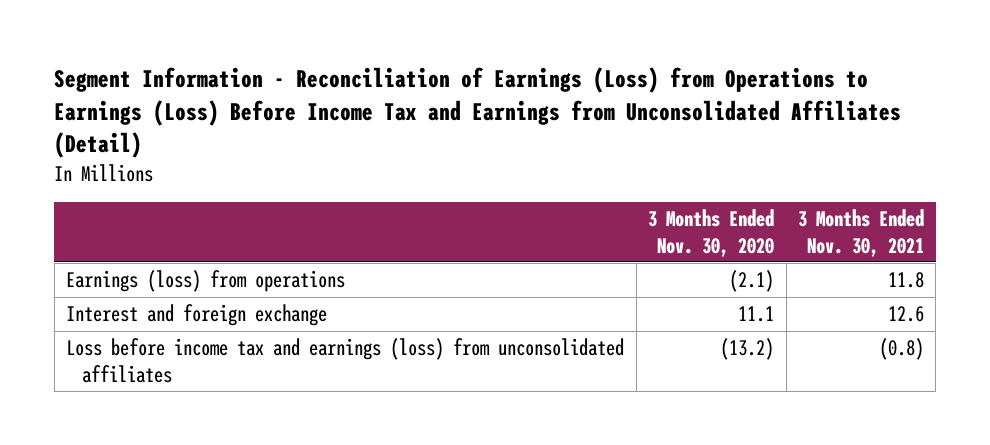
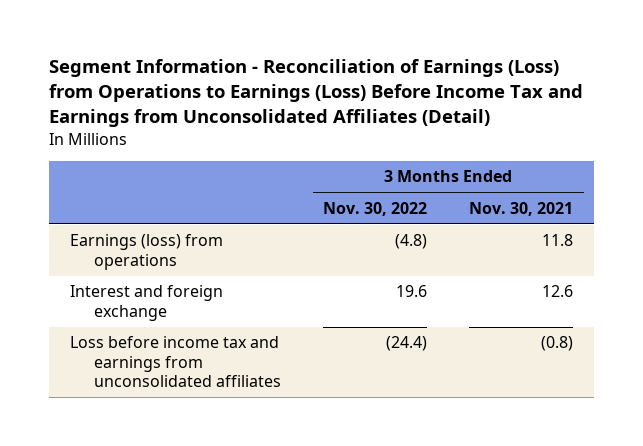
- | 3 Months Ended Nov. 30, 2020 | 3 Months Ended Nov. 30, 2021
+ | 3 Months Ended Nov. 30, 2022 | 3 Months Ended Nov. 30, 2021
- Loss before income tax and earnings (loss) from unconsolidated affiliates | (13.2) | (0.8)
+ Loss before income tax and earnings from unconsolidated affiliates | (24.4) | (0.8)

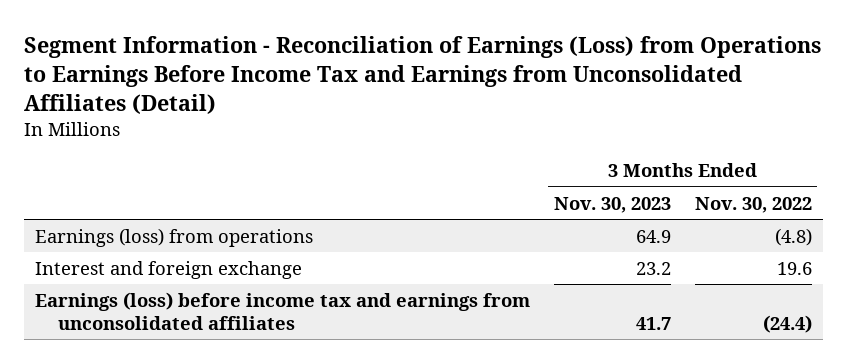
- Segment Information - Reconciliation of Earnings (Loss) from Operations to Earnings (Loss) Before Income Tax and Earnings from Unconsolidated Affiliates (Detail)
+ Segment Information - Reconciliation of Earnings (Loss) from Operations to Earnings Before Income Tax and Earnings from Unconsolidated Affiliates (Detail)
- | 3 Months Ended Nov. 30, 2022 | 3 Months Ended Nov. 30, 2021
+ | 3 Months Ended Nov. 30, 2023 | 3 Months Ended Nov. 30, 2022
- Loss before income tax and earnings from unconsolidated affiliates | (24.4) | (0.8)
+ Earnings (loss) before income tax and earnings from unconsolidated affiliates | 41.7 | (24.4)

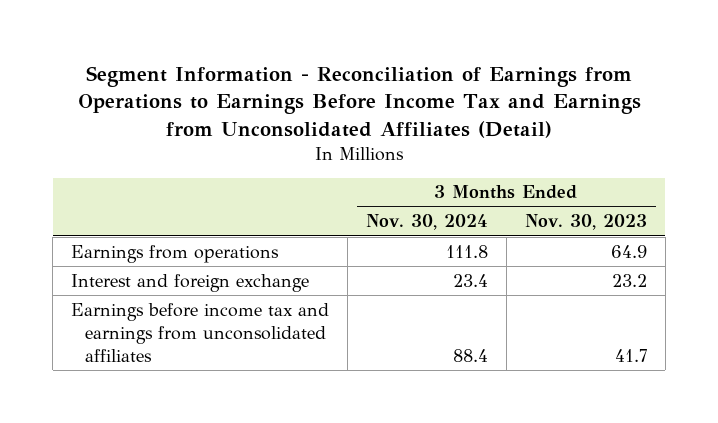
- Segment Information - Reconciliation of Earnings (Loss) from Operations to Earnings Before Income Tax and Earnings from Unconsolidated Affiliates (Detail)
+ Segment Information - Reconciliation of Earnings from Operations to Earnings Before Income Tax and Earnings from Unconsolidated Affiliates (Detail)
- | 3 Months Ended Nov. 30, 2023 | 3 Months Ended Nov. 30, 2022
+ | 3 Months Ended Nov. 30, 2024 | 3 Months Ended Nov. 30, 2023
- Earnings (loss) from operations | 64.9 | (4.8)
+ Earnings from operations | 111.8 | 64.9
- Earnings (loss) before income tax and earnings from unconsolidated affiliates | 41.7 | (24.4)
+ Earnings before income tax and earnings from unconsolidated affiliates | 88.4 | 41.7

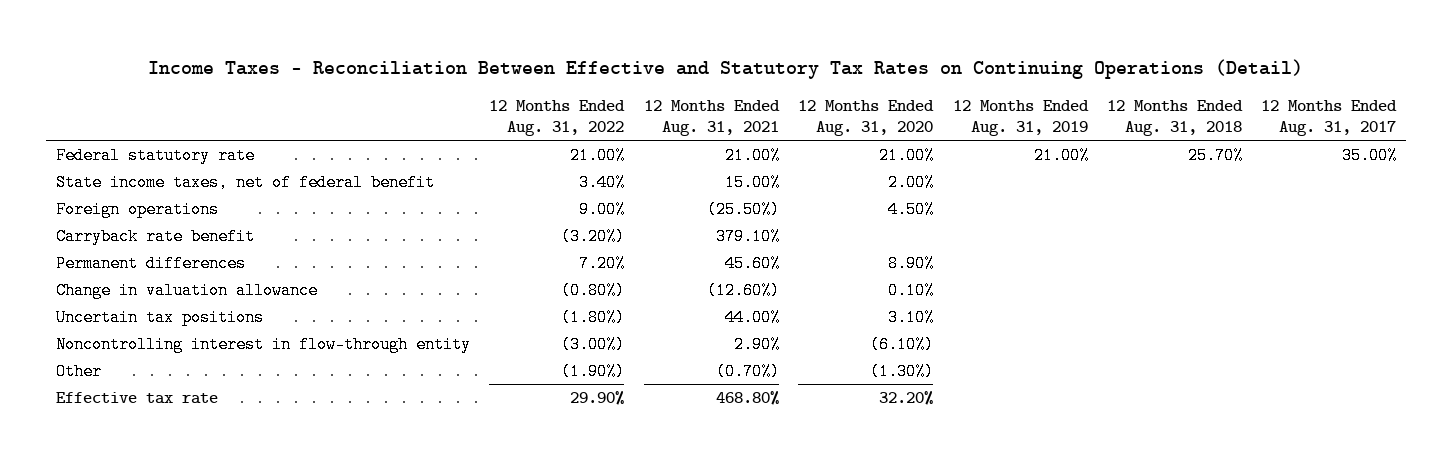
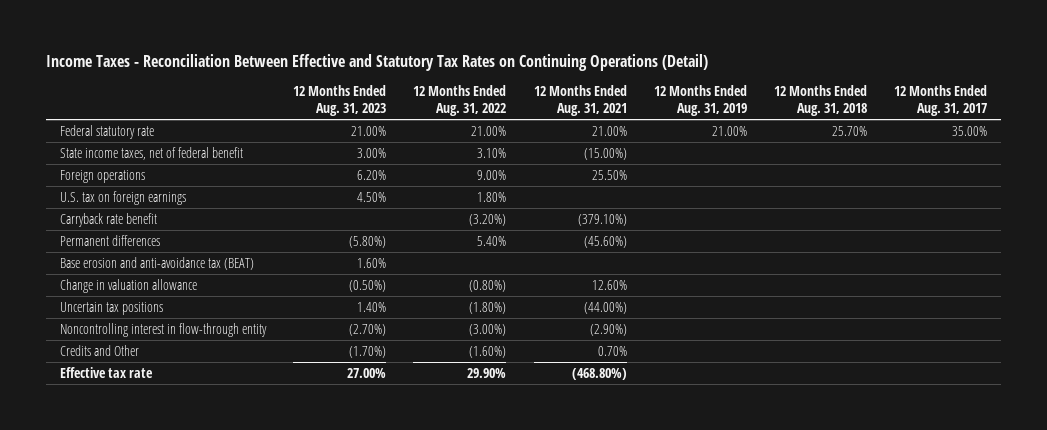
- | 12 Months Ended Aug. 31, 2022 | 12 Months Ended Aug. 31, 2021 | 12 Months Ended Aug. 31, 2020 | 12 Months Ended Aug. 31, 2019 | 12 Months Ended Aug. 31, 2018 | 12 Months Ended Aug. 31, 2017
+ | 12 Months Ended Aug. 31, 2023 | 12 Months Ended Aug. 31, 2022 | 12 Months Ended Aug. 31, 2021 | 12 Months Ended Aug. 31, 2019 | 12 Months Ended Aug. 31, 2018 | 12 Months Ended Aug. 31, 2017
- State income taxes, net of federal benefit | 3.40% | 15.00% | 2.00% | | |
- Foreign operations | 9.00% | (25.50%) | 4.50% | | |
- Carryback rate benefit | (3.20%) | 379.10% | | | |
- Permanent differences | 7.20% | 45.60% | 8.90% | | |
- Change in valuation allowance | (0.80%) | (12.60%) | 0.10% | | |
- Uncertain tax positions | (1.80%) | 44.00% | 3.10% | | |
- Noncontrolling interest in flow-through entity | (3.00%) | 2.90% | (6.10%) | | |
- Other | (1.90%) | (0.70%) | (1.30%) | | |
- Effective tax rate | 29.90% | 468.80% | 32.20% | | |
+ State income taxes, net of federal benefit | 3.00% | 3.10% | (15.00%) | | |
+ Foreign operations | 6.20% | 9.00% | 25.50% | | |
+ U.S. tax on foreign earnings | 4.50% | 1.80% | | | |
+ Carryback rate benefit | | (3.20%) | (379.10%) | | |
+ Permanent differences | (5.80%) | 5.40% | (45.60%) | | |
+ Base erosion and anti-avoidance tax (BEAT) | 1.60% | | | | |
+ Change in valuation allowance | (0.50%) | (0.80%) | 12.60% | | |
+ Uncertain tax positions | 1.40% | (1.80%) | (44.00%) | | |
+ Noncontrolling interest in flow-through entity | (2.70%) | (3.00%) | (2.90%) | | |
+ Credits and Other | (1.70%) | (1.60%) | 0.70% | | |
+ Effective tax rate | 27.00% | 29.90% | (468.80%) | | |

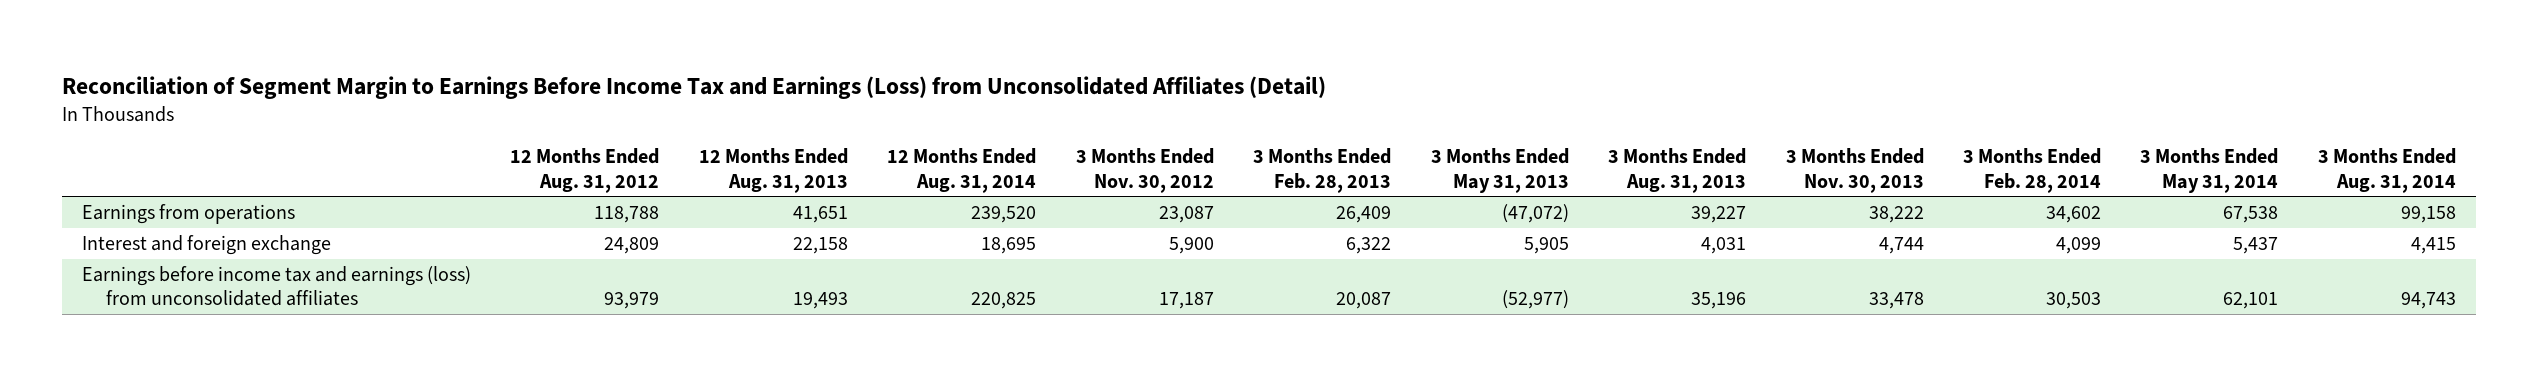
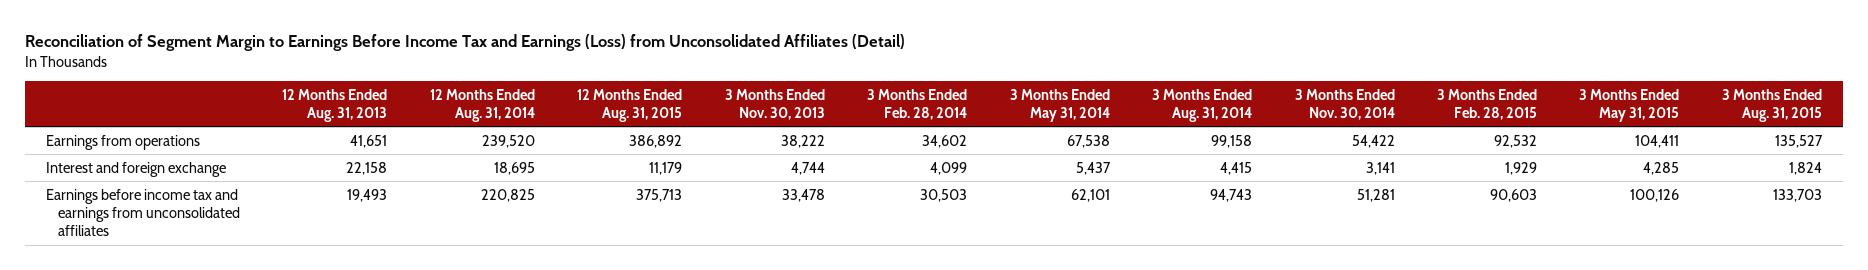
- | 12 Months Ended Aug. 31, 2012 | 12 Months Ended Aug. 31, 2013 | 12 Months Ended Aug. 31, 2014 | 3 Months Ended Nov. 30, 2012 | 3 Months Ended Feb. 28, 2013 | 3 Months Ended May 31, 2013 | 3 Months Ended Aug. 31, 2013 | 3 Months Ended Nov. 30, 2013 | 3 Months Ended Feb. 28, 2014 | 3 Months Ended May 31, 2014 | 3 Months Ended Aug. 31, 2014
+ | 12 Months Ended Aug. 31, 2013 | 12 Months Ended Aug. 31, 2014 | 12 Months Ended Aug. 31, 2015 | 3 Months Ended Nov. 30, 2013 | 3 Months Ended Feb. 28, 2014 | 3 Months Ended May 31, 2014 | 3 Months Ended Aug. 31, 2014 | 3 Months Ended Nov. 30, 2014 | 3 Months Ended Feb. 28, 2015 | 3 Months Ended May 31, 2015 | 3 Months Ended Aug. 31, 2015
- Earnings before income tax and earnings (loss) from unconsolidated affiliates | 93,979 | 19,493 | 220,825 | 17,187 | 20,087 | (52,977) | 35,196 | 33,478 | 30,503 | 62,101 | 94,743
+ Earnings before income tax and earnings from unconsolidated affiliates | 19,493 | 220,825 | 375,713 | 33,478 | 30,503 | 62,101 | 94,743 | 51,281 | 90,603 | 100,126 | 133,703

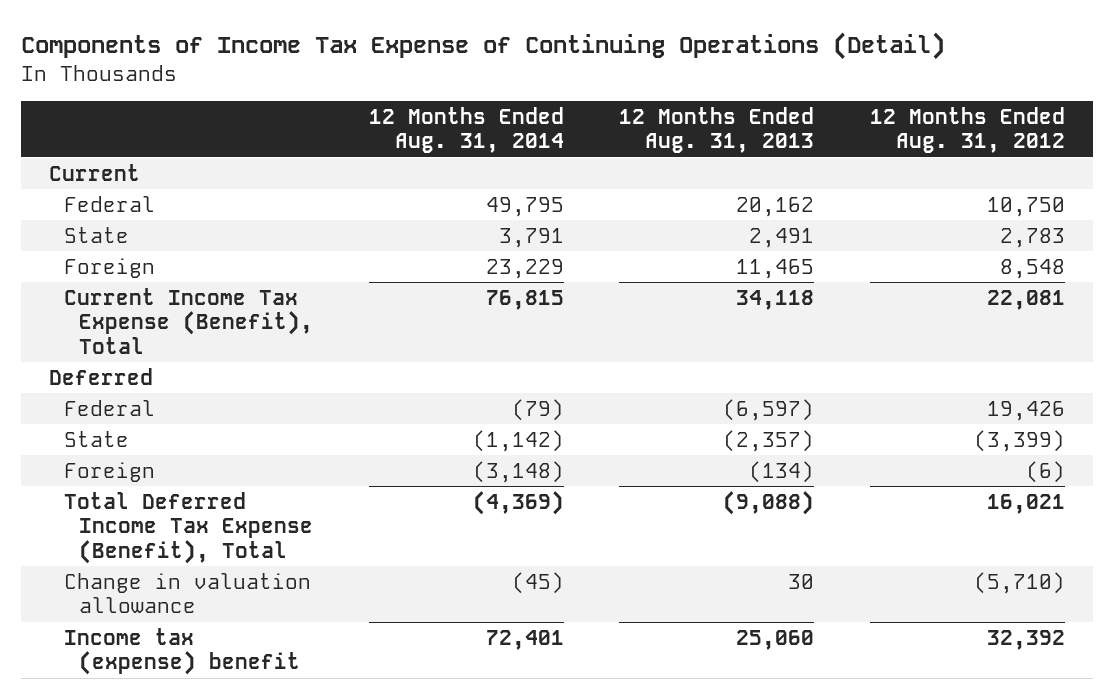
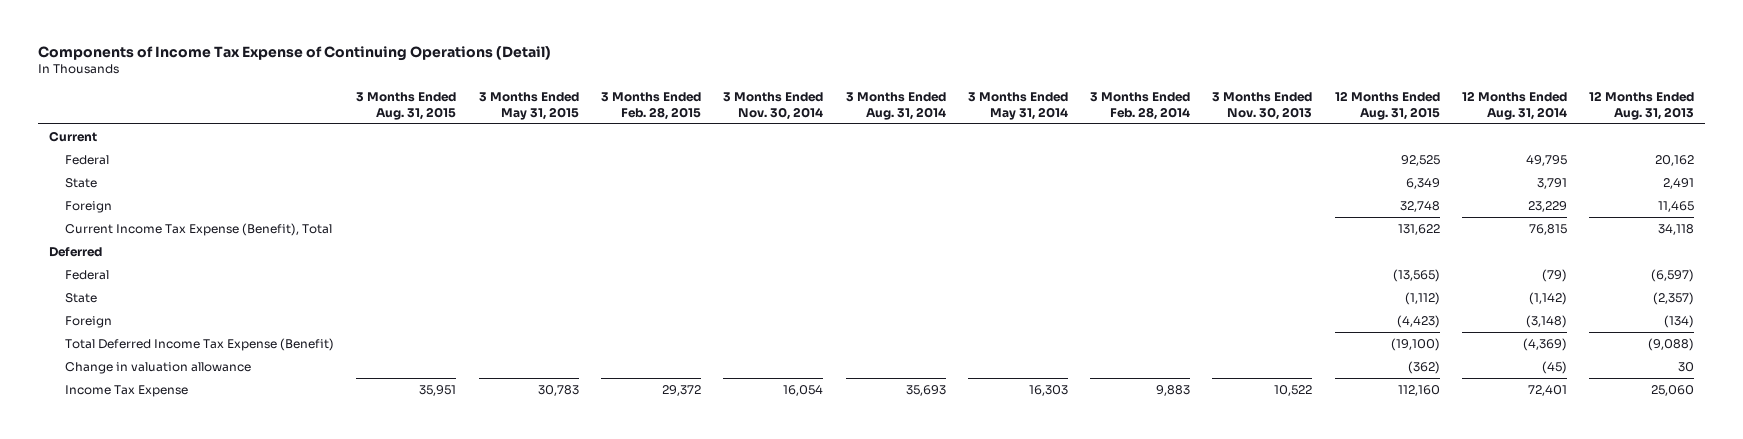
- | 12 Months Ended Aug. 31, 2014 | 12 Months Ended Aug. 31, 2013 | 12 Months Ended Aug. 31, 2012
+ | 3 Months Ended Aug. 31, 2015 | 3 Months Ended May 31, 2015 | 3 Months Ended Feb. 28, 2015 | 3 Months Ended Nov. 30, 2014 | 3 Months Ended Aug. 31, 2014 | 3 Months Ended May 31, 2014 | 3 Months Ended Feb. 28, 2014 | 3 Months Ended Nov. 30, 2013 | 12 Months Ended Aug. 31, 2015 | 12 Months Ended Aug. 31, 2014 | 12 Months Ended Aug. 31, 2013
- Total Deferred Income Tax Expense (Benefit), Total | (4,369) | (9,088) | 16,021
+ Total Deferred Income Tax Expense (Benefit) | | | | | | | | | (19,100) | (4,369) | (9,088)
- Income tax (expense) benefit | 72,401 | 25,060 | 32,392
+ Income Tax Expense | 35,951 | 30,783 | 29,372 | 16,054 | 35,693 | 16,303 | 9,883 | 10,522 | 112,160 | 72,401 | 25,060

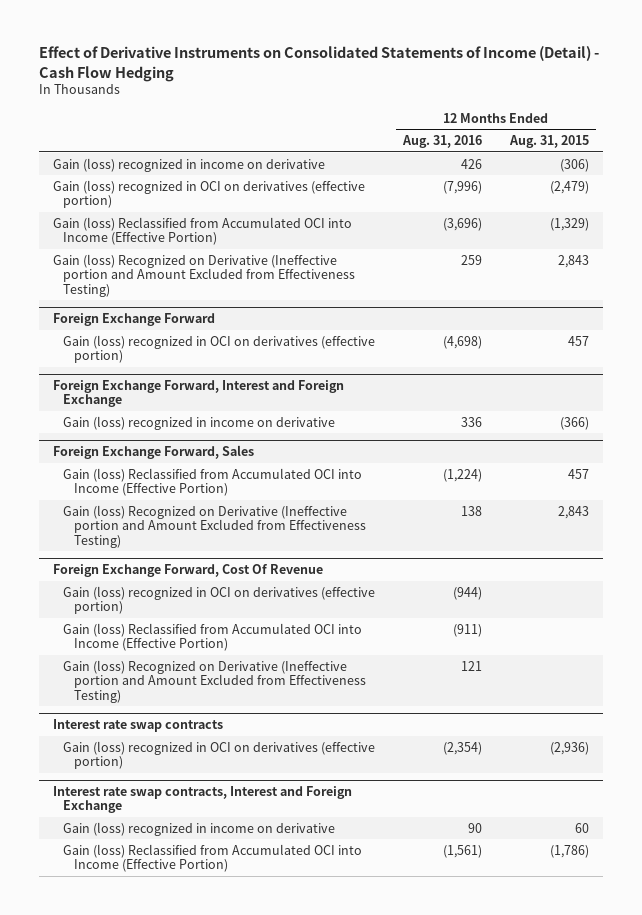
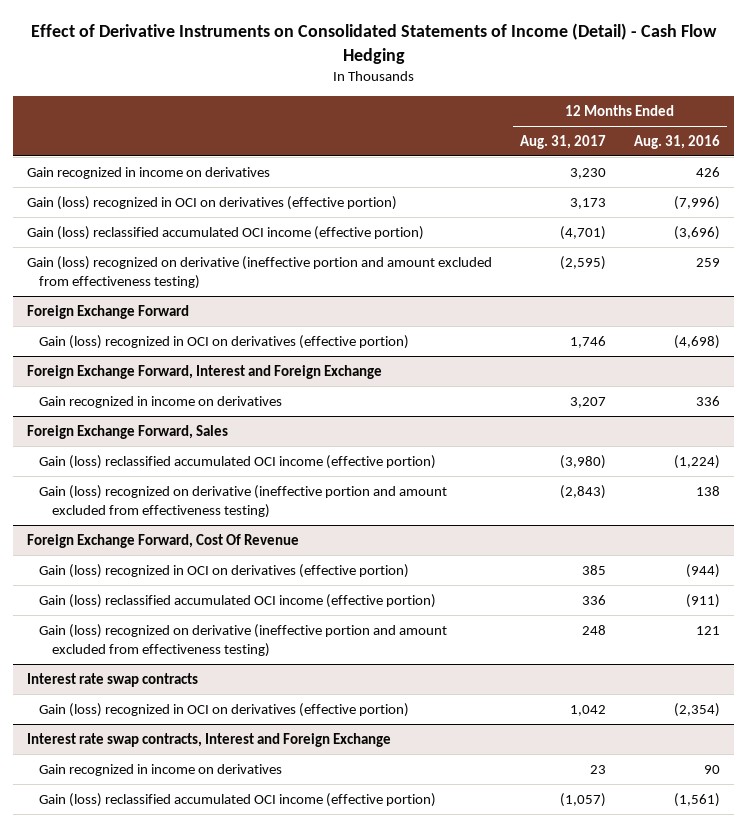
- | 12 Months Ended Aug. 31, 2016 | 12 Months Ended Aug. 31, 2015
+ | 12 Months Ended Aug. 31, 2017 | 12 Months Ended Aug. 31, 2016
- Gain (loss) recognized in income on derivative | 426 | (306)
+ Gain recognized in income on derivatives | 3,230 | 426
- Gain (loss) Reclassified from Accumulated OCI into Income (Effective Portion) | (3,696) | (1,329)
- Gain (loss) Recognized on Derivative (Ineffective portion and Amount Excluded from Effectiveness Testing) | 259 | 2,843
+ Gain (loss) reclassified accumulated OCI income (effective portion) | (4,701) | (3,696)
+ Gain (loss) recognized on derivative (ineffective portion and amount excluded from effectiveness testing) | (2,595) | 259
@ Foreign Exchange Forward, Interest and Foreign Exchange
- Gain (loss) recognized in income on derivative | 336 | (366)
+ Gain recognized in income on derivatives | 3,207 | 336
@ Foreign Exchange Forward, Sales
- Gain (loss) Reclassified from Accumulated OCI into Income (Effective Portion) | (1,224) | 457
- Gain (loss) Recognized on Derivative (Ineffective portion and Amount Excluded from Effectiveness Testing) | 138 | 2,843
+ Gain (loss) reclassified accumulated OCI income (effective portion) | (3,980) | (1,224)
+ Gain (loss) recognized on derivative (ineffective portion and amount excluded from effectiveness testing) | (2,843) | 138
@ Foreign Exchange Forward, Cost Of Revenue
- Gain (loss) Reclassified from Accumulated OCI into Income (Effective Portion) | (911) |
- Gain (loss) Recognized on Derivative (Ineffective portion and Amount Excluded from Effectiveness Testing) | 121 |
+ Gain (loss) reclassified accumulated OCI income (effective portion) | 336 | (911)
+ Gain (loss) recognized on derivative (ineffective portion and amount excluded from effectiveness testing) | 248 | 121
@ Interest rate swap contracts, Interest and Foreign Exchange
- Gain (loss) recognized in income on derivative | 90 | 60
- Gain (loss) Reclassified from Accumulated OCI into Income (Effective Portion) | (1,561) | (1,786)
+ Gain recognized in income on derivatives | 23 | 90
+ Gain (loss) reclassified accumulated OCI income (effective portion) | (1,057) | (1,561)

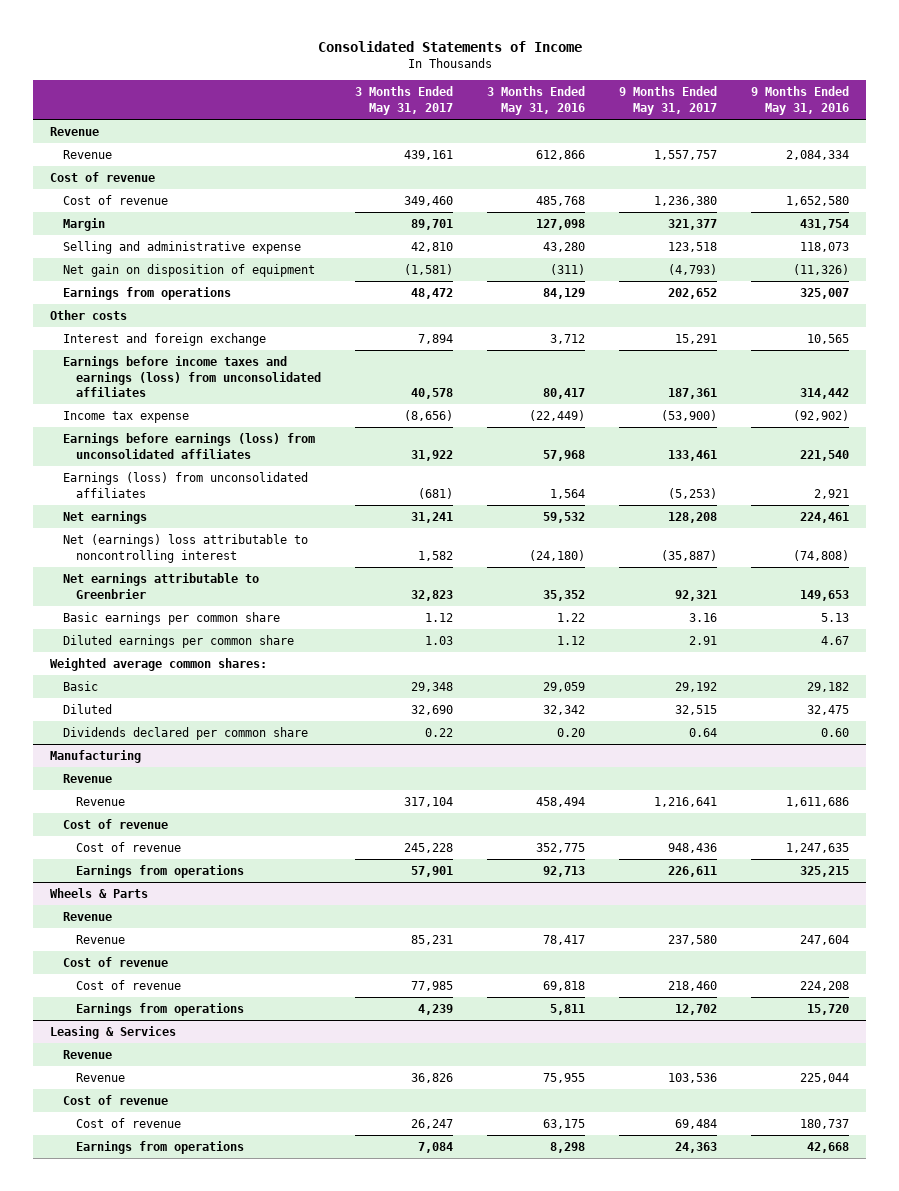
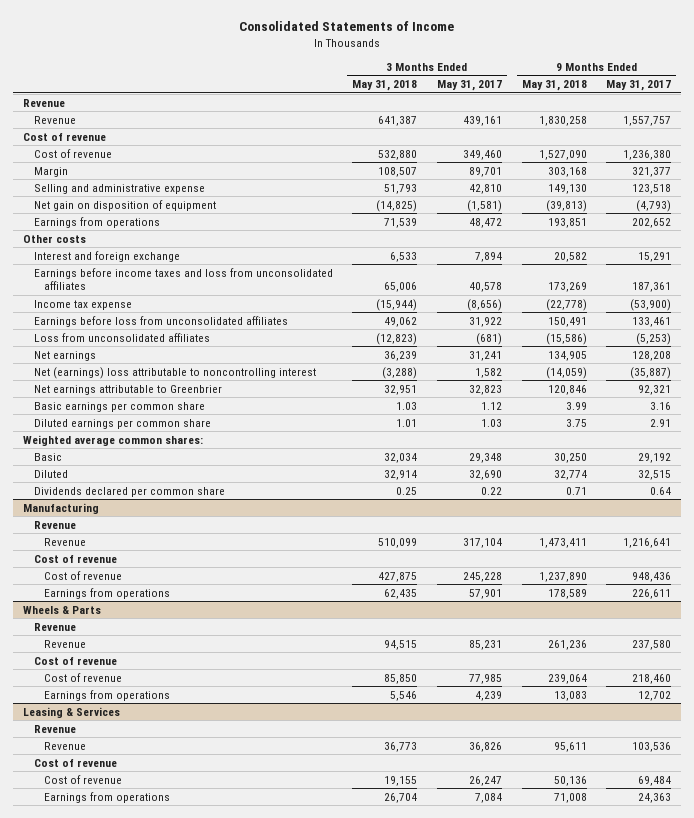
- | 3 Months Ended May 31, 2017 | 3 Months Ended May 31, 2016 | 9 Months Ended May 31, 2017 | 9 Months Ended May 31, 2016
+ | 3 Months Ended May 31, 2018 | 3 Months Ended May 31, 2017 | 9 Months Ended May 31, 2018 | 9 Months Ended May 31, 2017
- Earnings before income taxes and earnings (loss) from unconsolidated affiliates | 40,578 | 80,417 | 187,361 | 314,442
+ Earnings before income taxes and loss from unconsolidated affiliates | 65,006 | 40,578 | 173,269 | 187,361
- Earnings before earnings (loss) from unconsolidated affiliates | 31,922 | 57,968 | 133,461 | 221,540
- Earnings (loss) from unconsolidated affiliates | (681) | 1,564 | (5,253) | 2,921
+ Earnings before loss from unconsolidated affiliates | 49,062 | 31,922 | 150,491 | 133,461
+ Loss from unconsolidated affiliates | (12,823) | (681) | (15,586) | (5,253)

